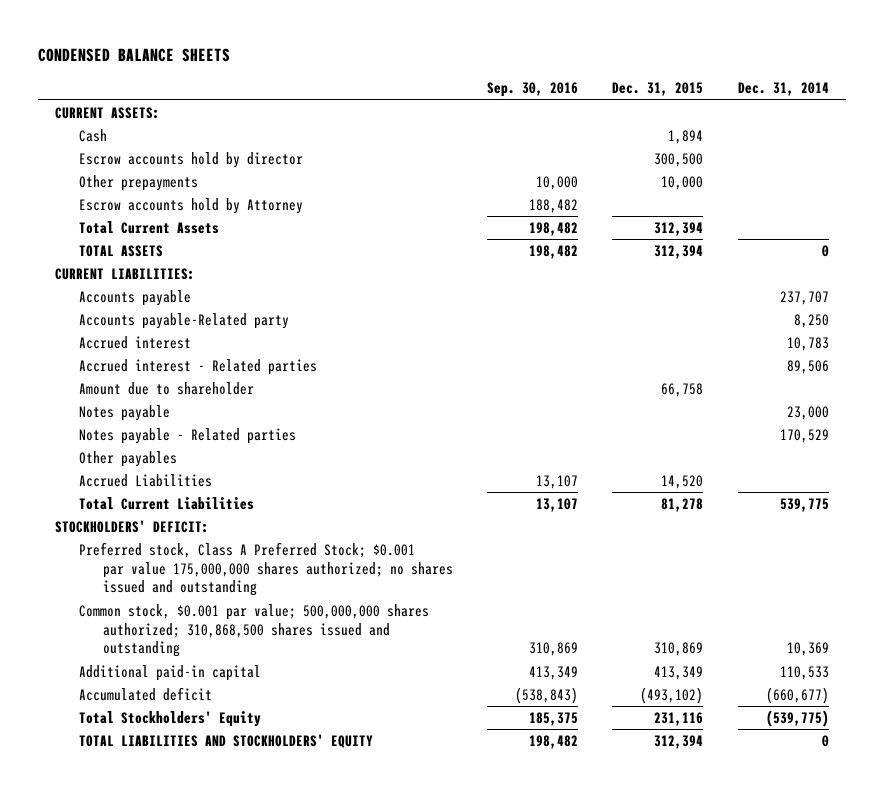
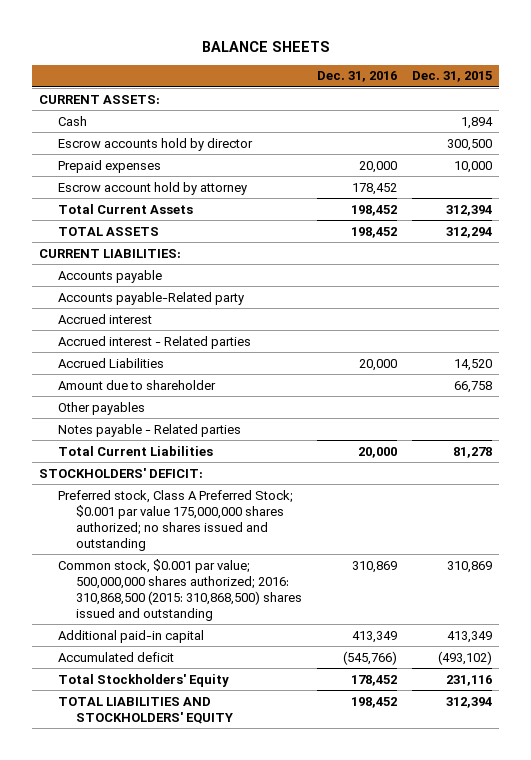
- CONDENSED BALANCE SHEETS
+ BALANCE SHEETS
- | Sep. 30, 2016 | Dec. 31, 2015 | Dec. 31, 2014
+ | Dec. 31, 2016 | Dec. 31, 2015
- Other prepayments | 10,000 | 10,000 |
- Escrow accounts hold by Attorney | 188,482 | |
+ Prepaid expenses | 20,000 | 10,000
+ Escrow account hold by attorney | 178,452 |
- TOTAL ASSETS | 198,482 | 312,394 | 0
+ TOTAL ASSETS | 198,452 | 312,294
moved up: Accrued Liabilities | 20,000 | 14,520
- Notes payable | | | 23,000
moved down: Notes payable - Related parties
- Common stock, $0.001 par value; 500,000,000 shares authorized; 310,868,500 shares issued and outstanding | 310,869 | 310,869 | 10,369
+ Common stock, $0.001 par value; 500,000,000 shares authorized; 2016: 310,868,500 (2015: 310,868,500) shares issued and outstanding | 310,869 | 310,869

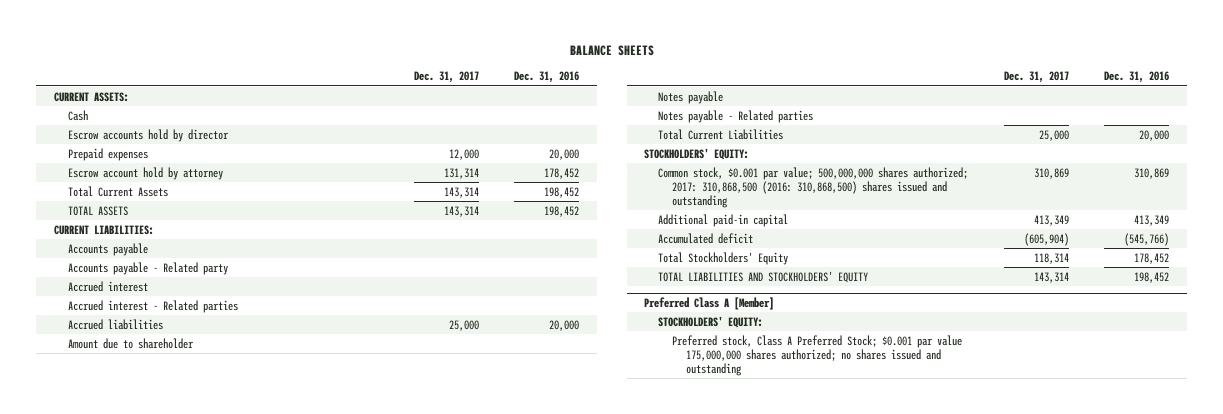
- | Dec. 31, 2016 | Dec. 31, 2015
+ | Dec. 31, 2017 | Dec. 31, 2016
- Accounts payable-Related party
+ Accounts payable - Related party
- Accrued Liabilities | 20,000 | 14,520
+ Accrued liabilities | 25,000 | 20,000
- Other payables
+ Notes payable
- STOCKHOLDERS' DEFICIT:
- Preferred stock, Class A Preferred Stock; $0.001 par value 175,000,000 shares authorized; no shares issued and outstanding
- Common stock, $0.001 par value; 500,000,000 shares authorized; 2016: 310,868,500 (2015: 310,868,500) shares issued and outstanding | 310,869 | 310,869
+ STOCKHOLDERS' EQUITY:
+ Common stock, $0.001 par value; 500,000,000 shares authorized; 2017: 310,868,500 (2016: 310,868,500) shares issued and outstanding | 310,869 | 310,869
+ Preferred Class A [Member]
+ STOCKHOLDERS' EQUITY:
+ Preferred stock, Class A Preferred Stock; $0.001 par value 175,000,000 shares authorized; no shares issued and outstanding

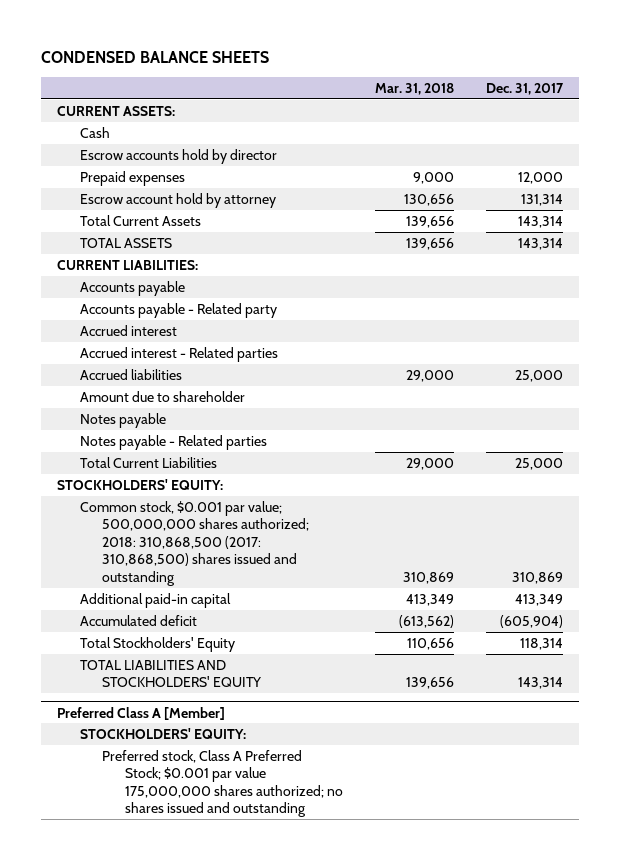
- BALANCE SHEETS
+ CONDENSED BALANCE SHEETS
- | Dec. 31, 2017 | Dec. 31, 2016
+ | Mar. 31, 2018 | Dec. 31, 2017
- Common stock, $0.001 par value; 500,000,000 shares authorized; 2017: 310,868,500 (2016: 310,868,500) shares issued and outstanding | 310,869 | 310,869
+ Common stock, $0.001 par value; 500,000,000 shares authorized; 2018: 310,868,500 (2017: 310,868,500) shares issued and outstanding | 310,869 | 310,869

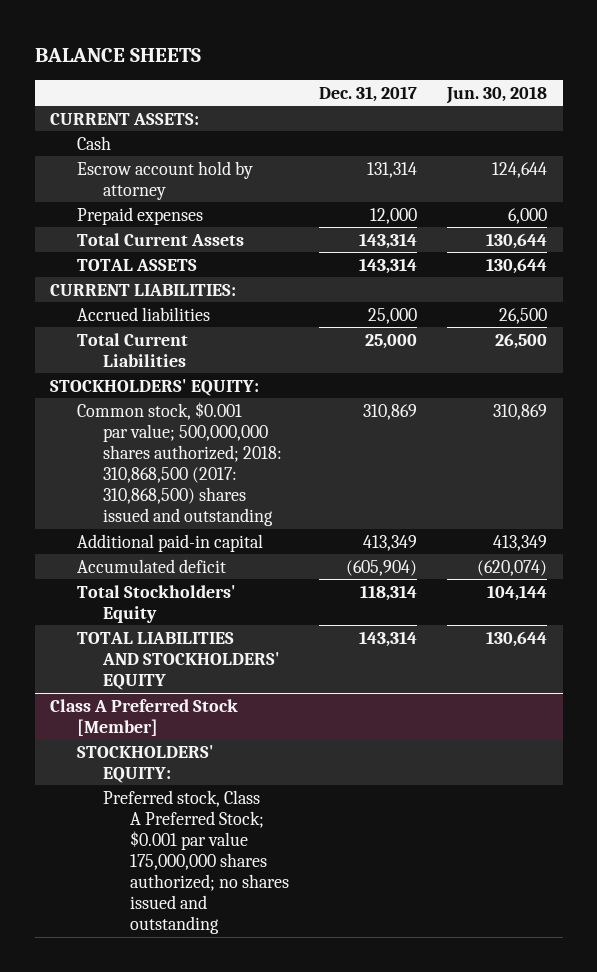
- CONDENSED BALANCE SHEETS
+ BALANCE SHEETS
- | Mar. 31, 2018 | Dec. 31, 2017
+ | Dec. 31, 2017 | Jun. 30, 2018
- Escrow accounts hold by director
moved down: Prepaid expenses | 12,000 | 6,000
- Accounts payable
- Accounts payable - Related party
- Accrued interest
- Accrued interest - Related parties
- Amount due to shareholder
- Notes payable
- Notes payable - Related parties
- Preferred Class A [Member]
+ Class A Preferred Stock [Member]

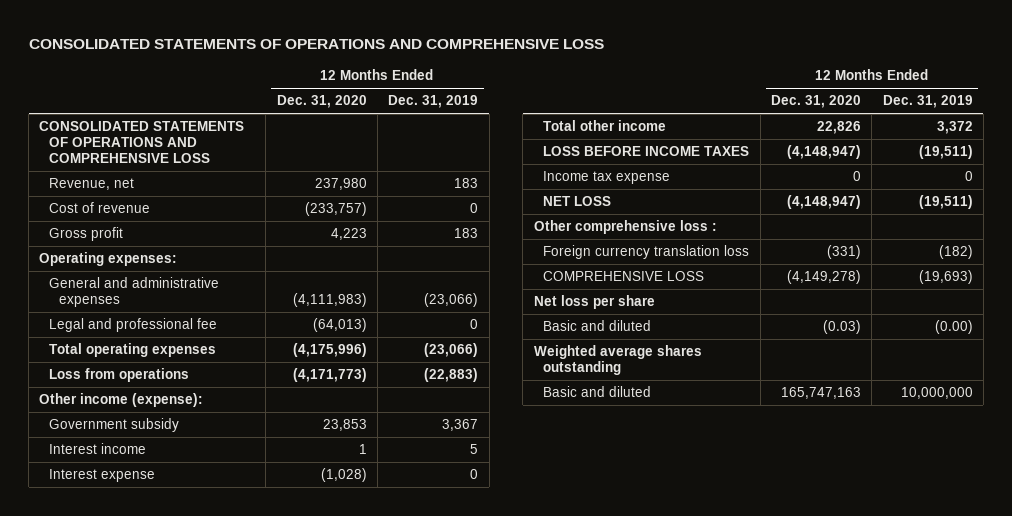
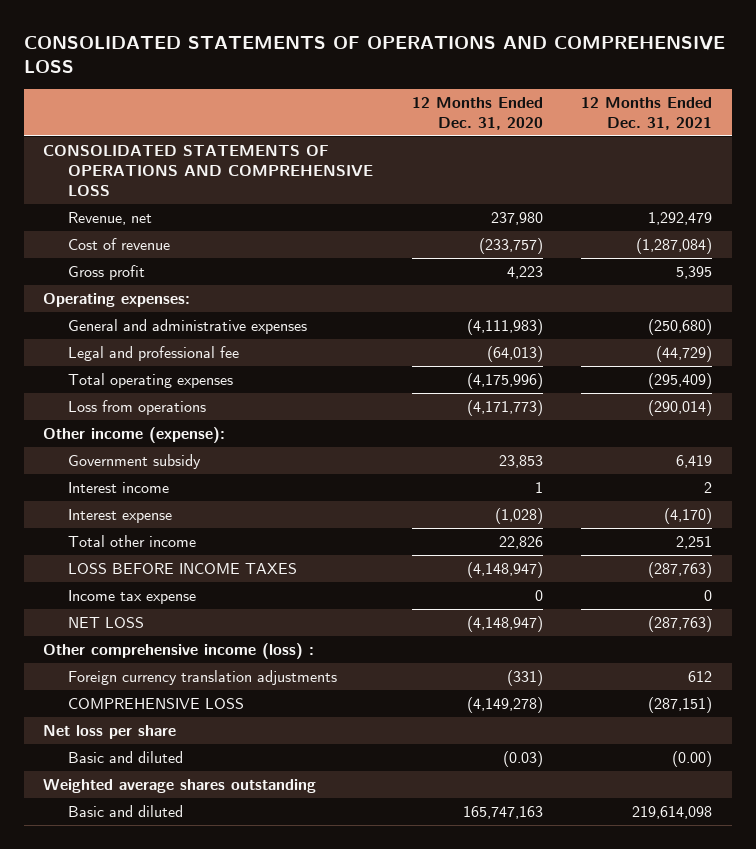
- | 12 Months Ended Dec. 31, 2020 | 12 Months Ended Dec. 31, 2019
+ | 12 Months Ended Dec. 31, 2020 | 12 Months Ended Dec. 31, 2021
- Other comprehensive loss :
- Foreign currency translation loss | (331) | (182)
+ Other comprehensive income (loss) :
+ Foreign currency translation adjustments | (331) | 612

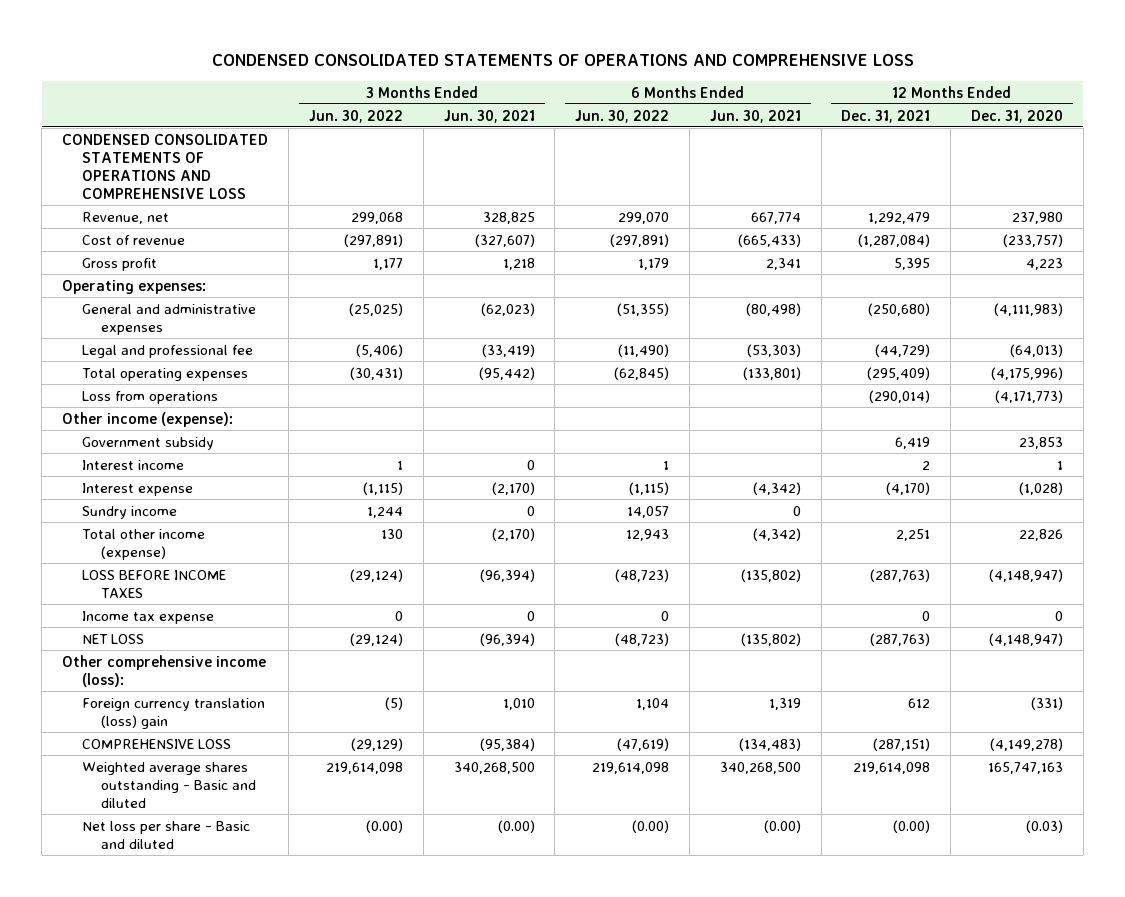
- CONSOLIDATED STATEMENTS OF OPERATIONS AND COMPREHENSIVE LOSS
+ CONDENSED CONSOLIDATED STATEMENTS OF OPERATIONS AND COMPREHENSIVE LOSS
- | 12 Months Ended Dec. 31, 2020 | 12 Months Ended Dec. 31, 2021
+ | 3 Months Ended Jun. 30, 2022 | 3 Months Ended Jun. 30, 2021 | 6 Months Ended Jun. 30, 2022 | 6 Months Ended Jun. 30, 2021 | 12 Months Ended Dec. 31, 2021 | 12 Months Ended Dec. 31, 2020
- CONSOLIDATED STATEMENTS OF OPERATIONS AND COMPREHENSIVE LOSS
+ CONDENSED CONSOLIDATED STATEMENTS OF OPERATIONS AND COMPREHENSIVE LOSS
- Total other income | 22,826 | 2,251
+ Sundry income | 1,244 | 0 | 14,057 | 0 | |
+ Total other income (expense) | 130 | (2,170) | 12,943 | (4,342) | 2,251 | 22,826
- Other comprehensive income (loss) :
- Foreign currency translation adjustments | (331) | 612
+ Other comprehensive income (loss):
+ Foreign currency translation (loss) gain | (5) | 1,010 | 1,104 | 1,319 | 612 | (331)
- Net loss per share
- Basic and diluted | (0.03) | (0.00)
- Weighted average shares outstanding
- Basic and diluted | 165,747,163 | 219,614,098
+ Weighted average shares outstanding - Basic and diluted | 219,614,098 | 340,268,500 | 219,614,098 | 340,268,500 | 219,614,098 | 165,747,163
+ Net loss per share - Basic and diluted | (0.00) | (0.00) | (0.00) | (0.00) | (0.00) | (0.03)

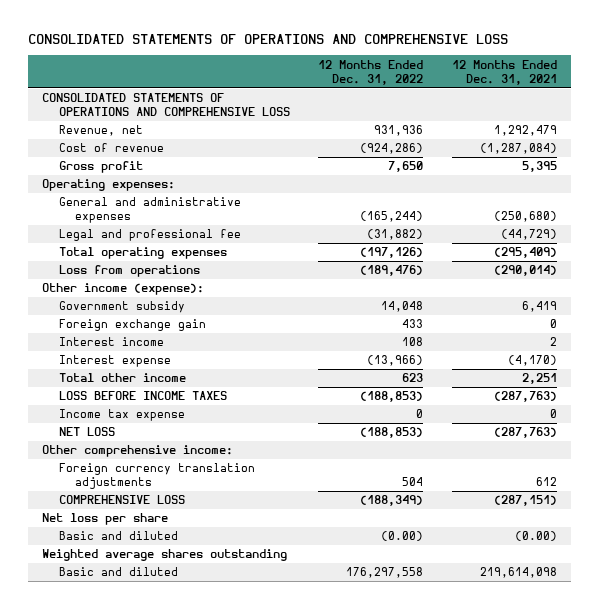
- CONDENSED CONSOLIDATED STATEMENTS OF OPERATIONS AND COMPREHENSIVE LOSS
+ CONSOLIDATED STATEMENTS OF OPERATIONS AND COMPREHENSIVE LOSS
- | 3 Months Ended Jun. 30, 2022 | 3 Months Ended Jun. 30, 2021 | 6 Months Ended Jun. 30, 2022 | 6 Months Ended Jun. 30, 2021 | 12 Months Ended Dec. 31, 2021 | 12 Months Ended Dec. 31, 2020
+ | 12 Months Ended Dec. 31, 2022 | 12 Months Ended Dec. 31, 2021
- CONDENSED CONSOLIDATED STATEMENTS OF OPERATIONS AND COMPREHENSIVE LOSS
+ CONSOLIDATED STATEMENTS OF OPERATIONS AND COMPREHENSIVE LOSS
+ Foreign exchange gain | 433 | 0
- Sundry income | 1,244 | 0 | 14,057 | 0 | |
- Total other income (expense) | 130 | (2,170) | 12,943 | (4,342) | 2,251 | 22,826
+ Total other income | 623 | 2,251
- Other comprehensive income (loss):
- Foreign currency translation (loss) gain | (5) | 1,010 | 1,104 | 1,319 | 612 | (331)
+ Other comprehensive income:
+ Foreign currency translation adjustments | 504 | 612
- Weighted average shares outstanding - Basic and diluted | 219,614,098 | 340,268,500 | 219,614,098 | 340,268,500 | 219,614,098 | 165,747,163
- Net loss per share - Basic and diluted | (0.00) | (0.00) | (0.00) | (0.00) | (0.00) | (0.03)
+ Net loss per share
+ Basic and diluted | (0.00) | (0.00)
+ Weighted average shares outstanding
+ Basic and diluted | 176,297,558 | 219,614,098

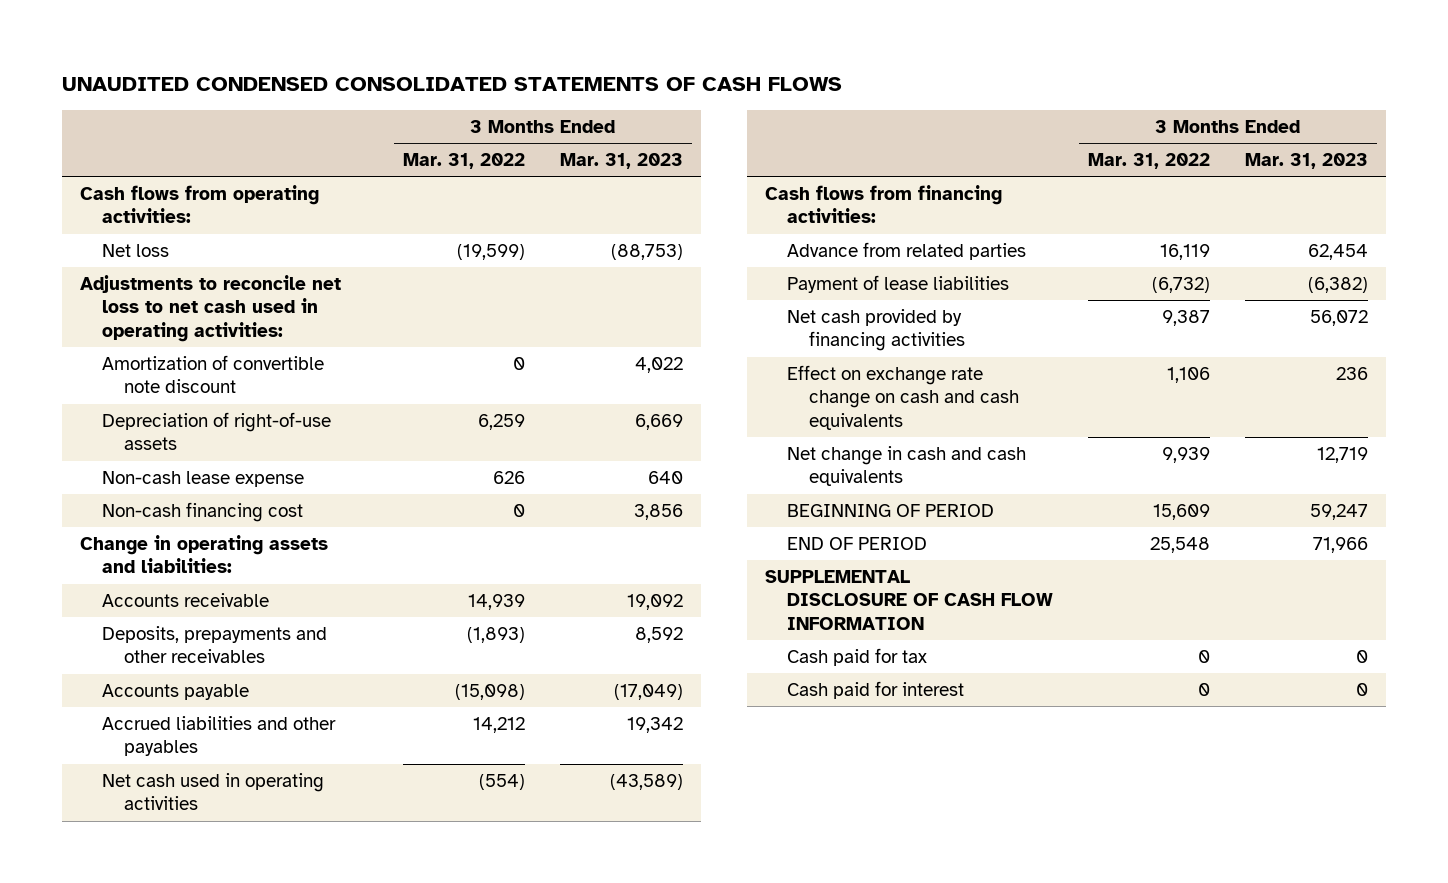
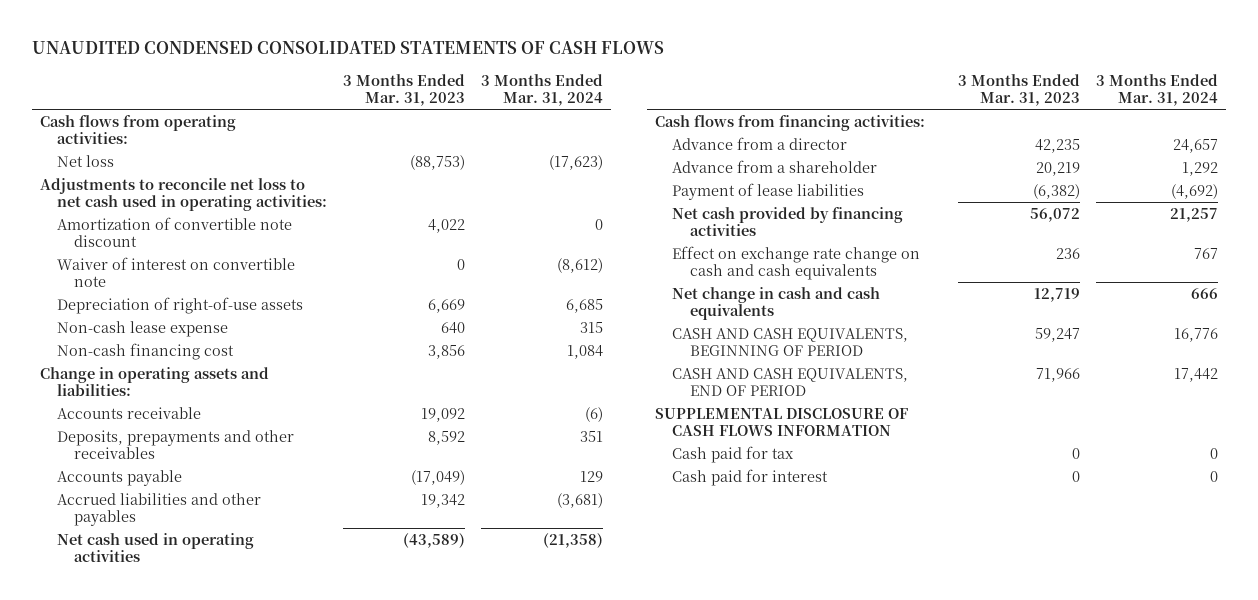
- | 3 Months Ended Mar. 31, 2022 | 3 Months Ended Mar. 31, 2023
+ | 3 Months Ended Mar. 31, 2023 | 3 Months Ended Mar. 31, 2024
+ Waiver of interest on convertible note | 0 | (8,612)
- Advance from related parties | 16,119 | 62,454
+ Advance from a director | 42,235 | 24,657
+ Advance from a shareholder | 20,219 | 1,292
- BEGINNING OF PERIOD | 15,609 | 59,247
- END OF PERIOD | 25,548 | 71,966
- SUPPLEMENTAL DISCLOSURE OF CASH FLOW INFORMATION
+ CASH AND CASH EQUIVALENTS, BEGINNING OF PERIOD | 59,247 | 16,776
+ CASH AND CASH EQUIVALENTS, END OF PERIOD | 71,966 | 17,442
+ SUPPLEMENTAL DISCLOSURE OF CASH FLOWS INFORMATION

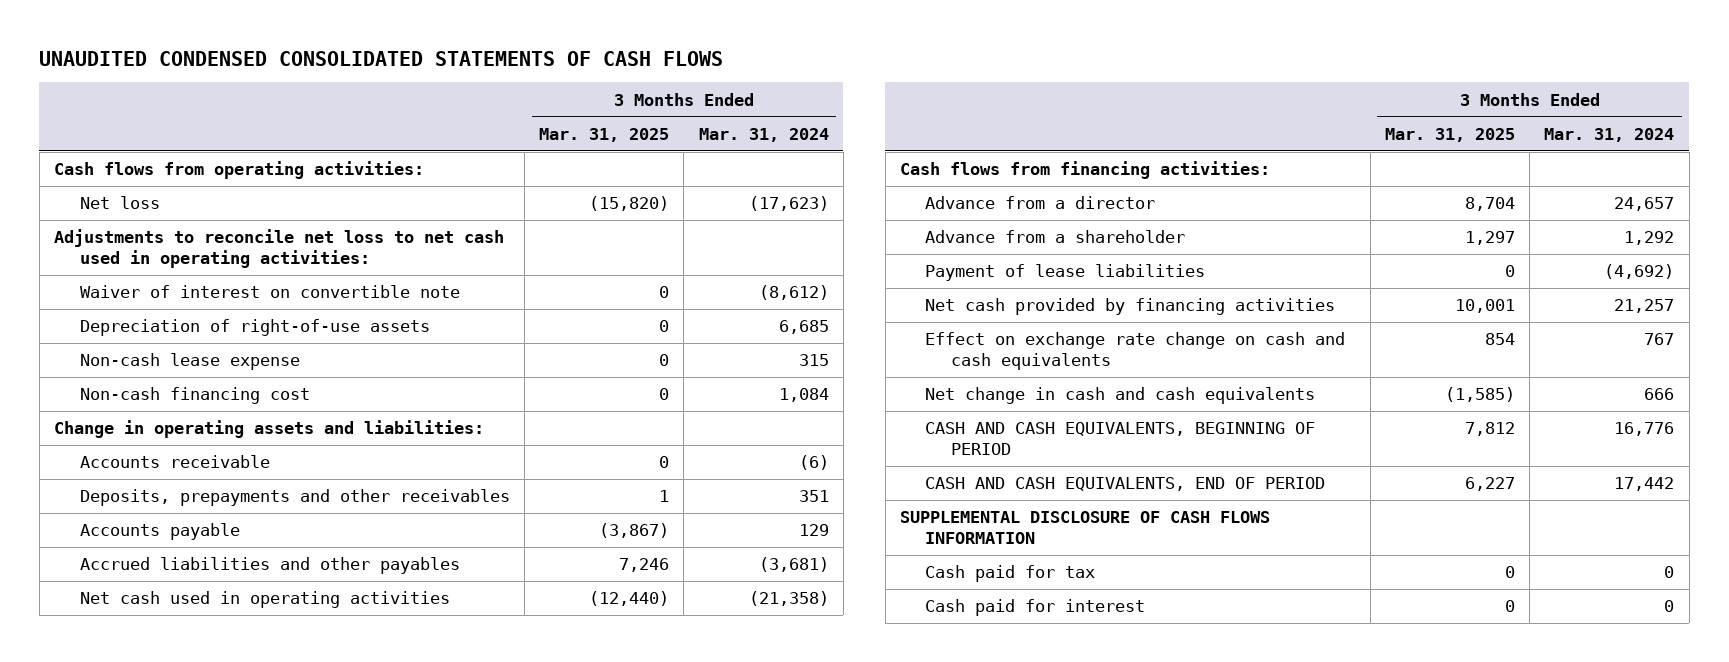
- | 3 Months Ended Mar. 31, 2023 | 3 Months Ended Mar. 31, 2024
+ | 3 Months Ended Mar. 31, 2025 | 3 Months Ended Mar. 31, 2024
- Amortization of convertible note discount | 4,022 | 0

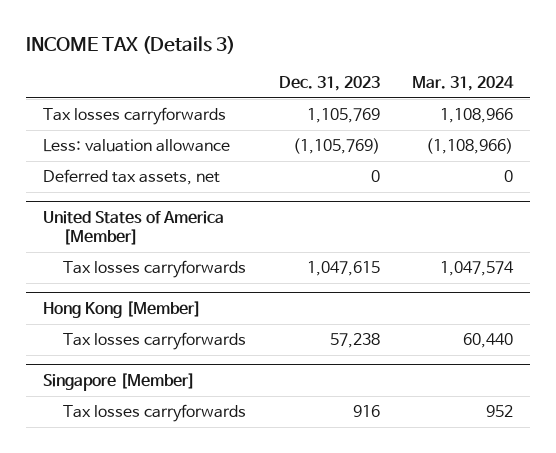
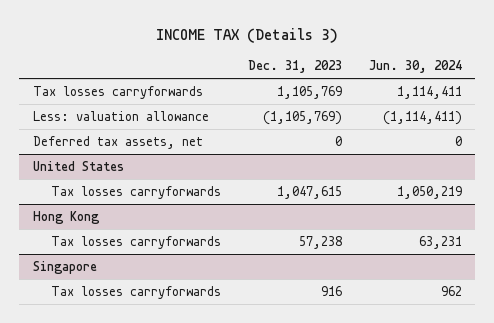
- | Dec. 31, 2023 | Mar. 31, 2024
+ | Dec. 31, 2023 | Jun. 30, 2024
- United States of America [Member]
+ United States
- Hong Kong [Member]
+ Hong Kong
- Singapore [Member]
+ Singapore

